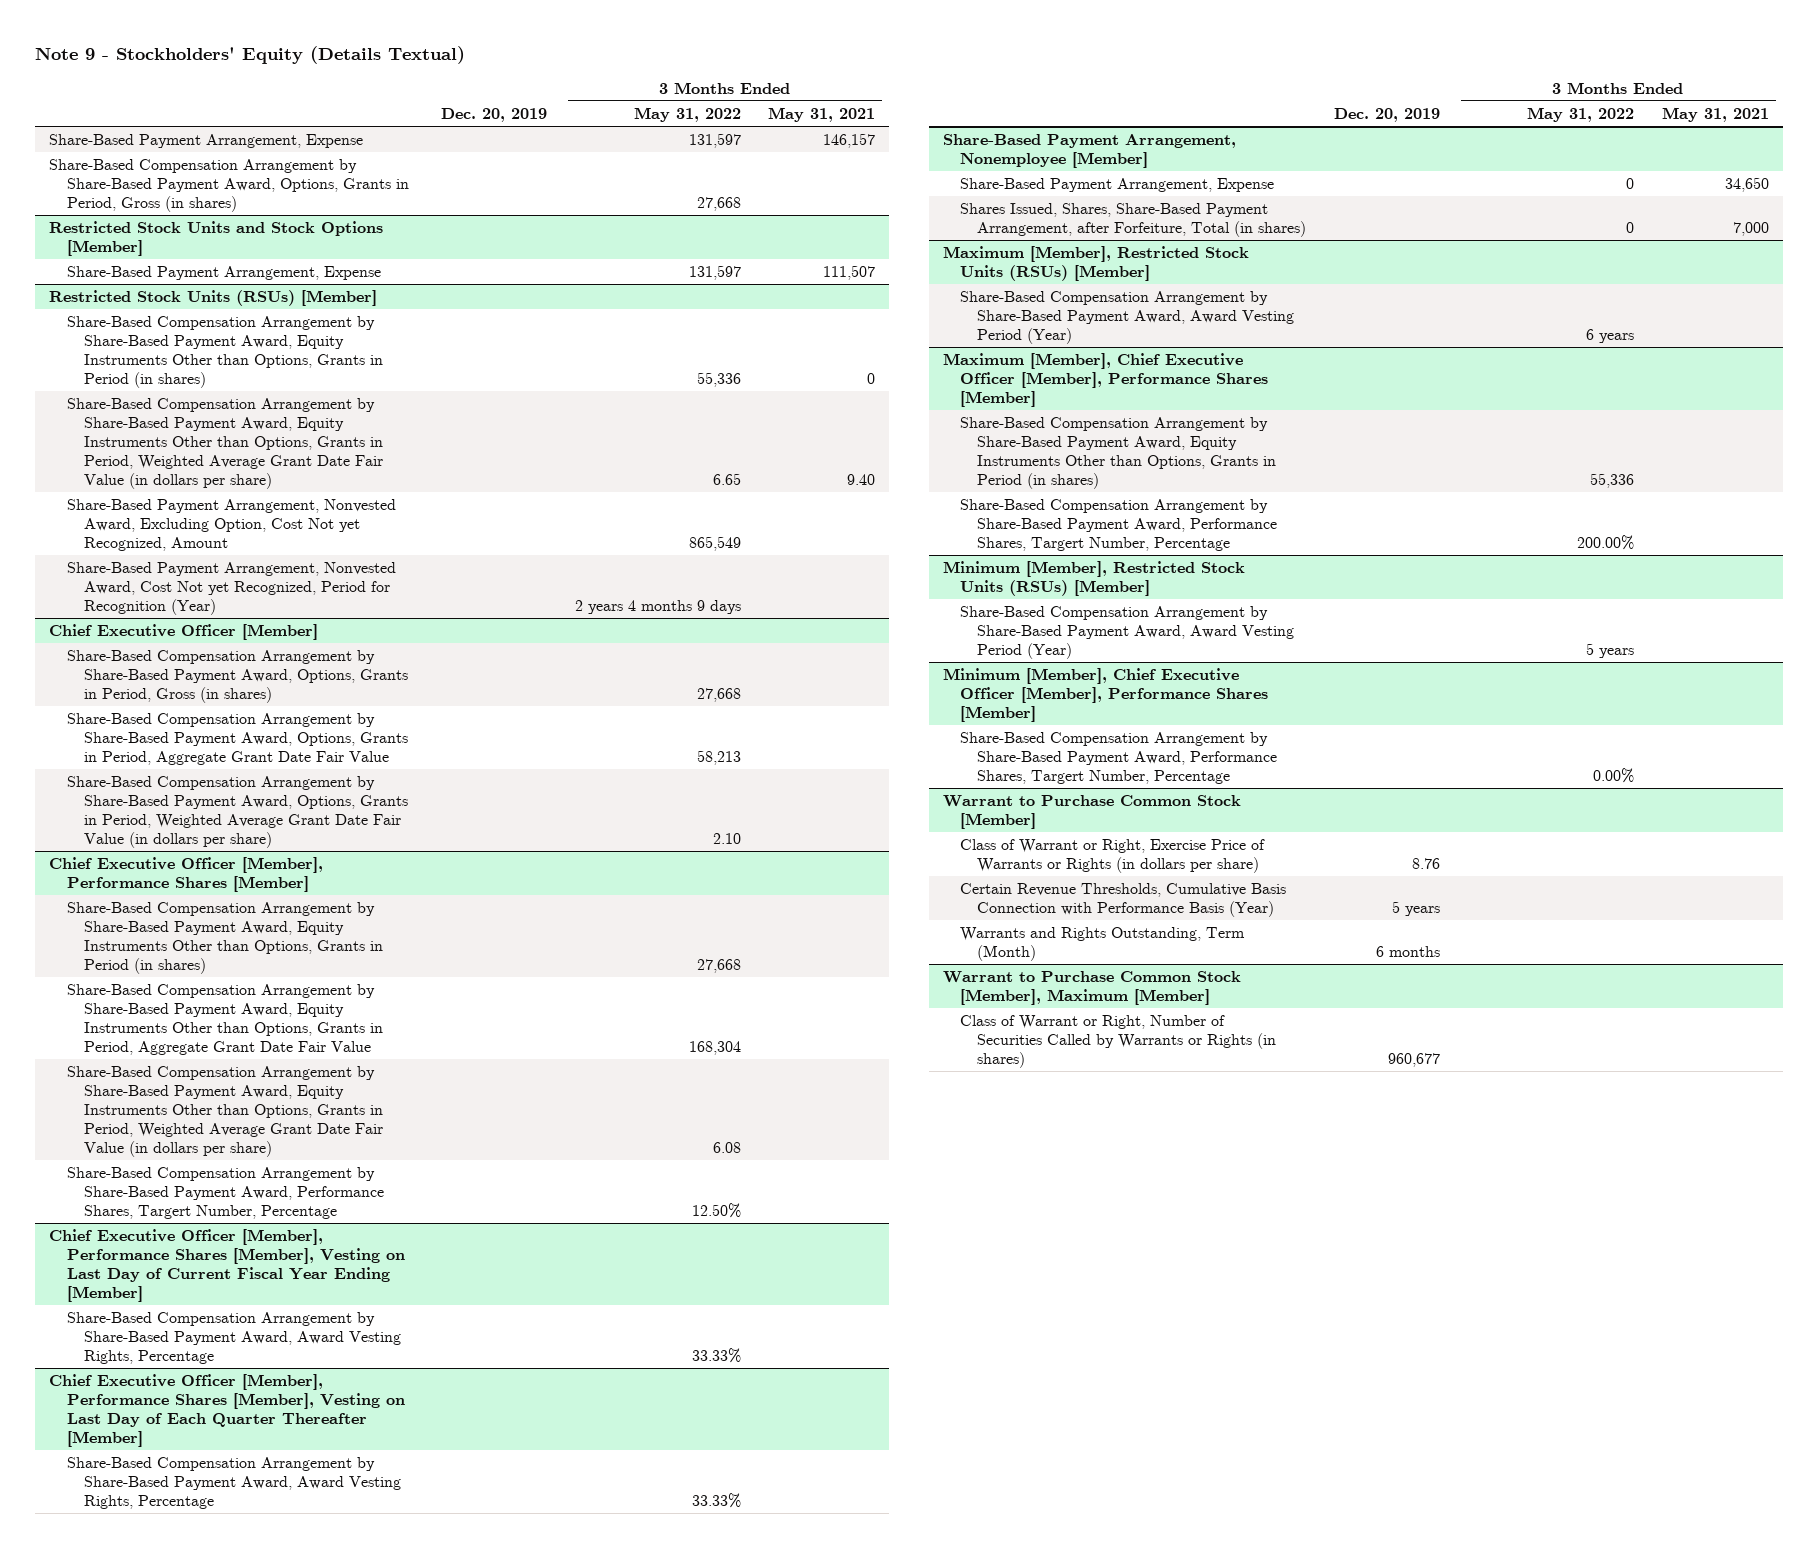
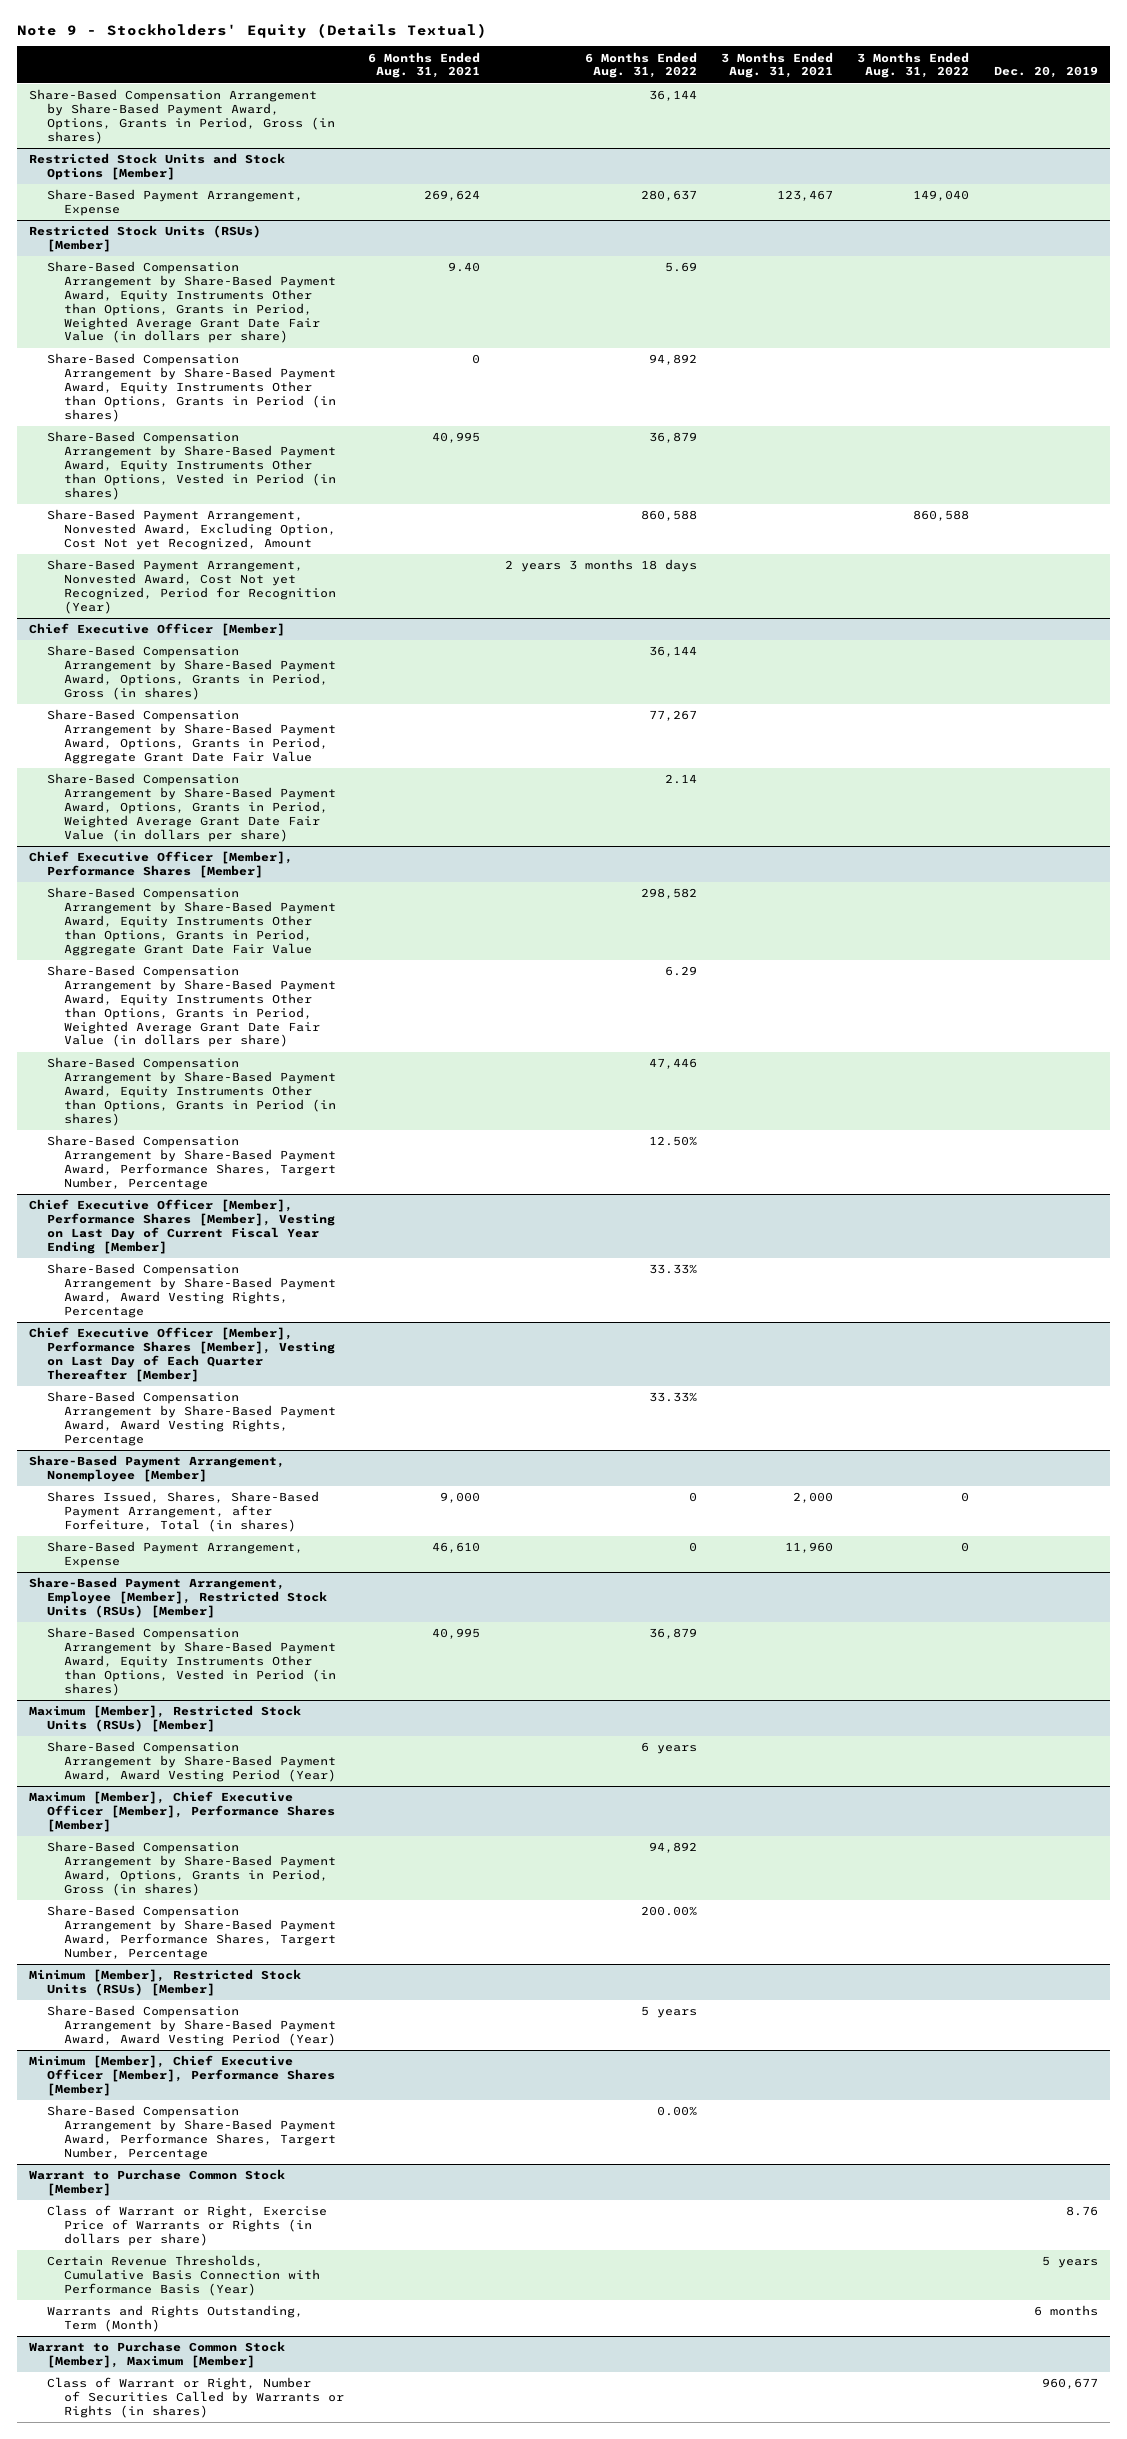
- | Dec. 20, 2019 | 3 Months Ended May 31, 2022 | 3 Months Ended May 31, 2021
+ | 6 Months Ended Aug. 31, 2021 | 6 Months Ended Aug. 31, 2022 | 3 Months Ended Aug. 31, 2021 | 3 Months Ended Aug. 31, 2022 | Dec. 20, 2019
- Share-Based Payment Arrangement, Expense | | 131,597 | 146,157
@ Restricted Stock Units (RSUs) [Member]
moved down: Share-Based Compensation Arrangement by Share-Based Payment Award, Equity Instruments Other than Options, Grants in Period (in shares) | 0 | 94,892 | | |
+ Share-Based Compensation Arrangement by Share-Based Payment Award, Equity Instruments Other than Options, Vested in Period (in shares) | 40,995 | 36,879 | | |
@ Chief Executive Officer [Member], Performance Shares [Member]
moved down: Share-Based Compensation Arrangement by Share-Based Payment Award, Equity Instruments Other than Options, Grants in Period (in shares) | | 47,446 | | |
@ Share-Based Payment Arrangement, Nonemployee [Member]
moved down: Share-Based Payment Arrangement, Expense | 46,610 | 0 | 11,960 | 0 |
+ Share-Based Payment Arrangement, Employee [Member], Restricted Stock Units (RSUs) [Member]
+ Share-Based Compensation Arrangement by Share-Based Payment Award, Equity Instruments Other than Options, Vested in Period (in shares) | 40,995 | 36,879 | | |
@ Maximum [Member], Chief Executive Officer [Member], Performance Shares [Member]
- Share-Based Compensation Arrangement by Share-Based Payment Award, Equity Instruments Other than Options, Grants in Period (in shares) | | 55,336 |
+ Share-Based Compensation Arrangement by Share-Based Payment Award, Options, Grants in Period, Gross (in shares) | | 94,892 | | |

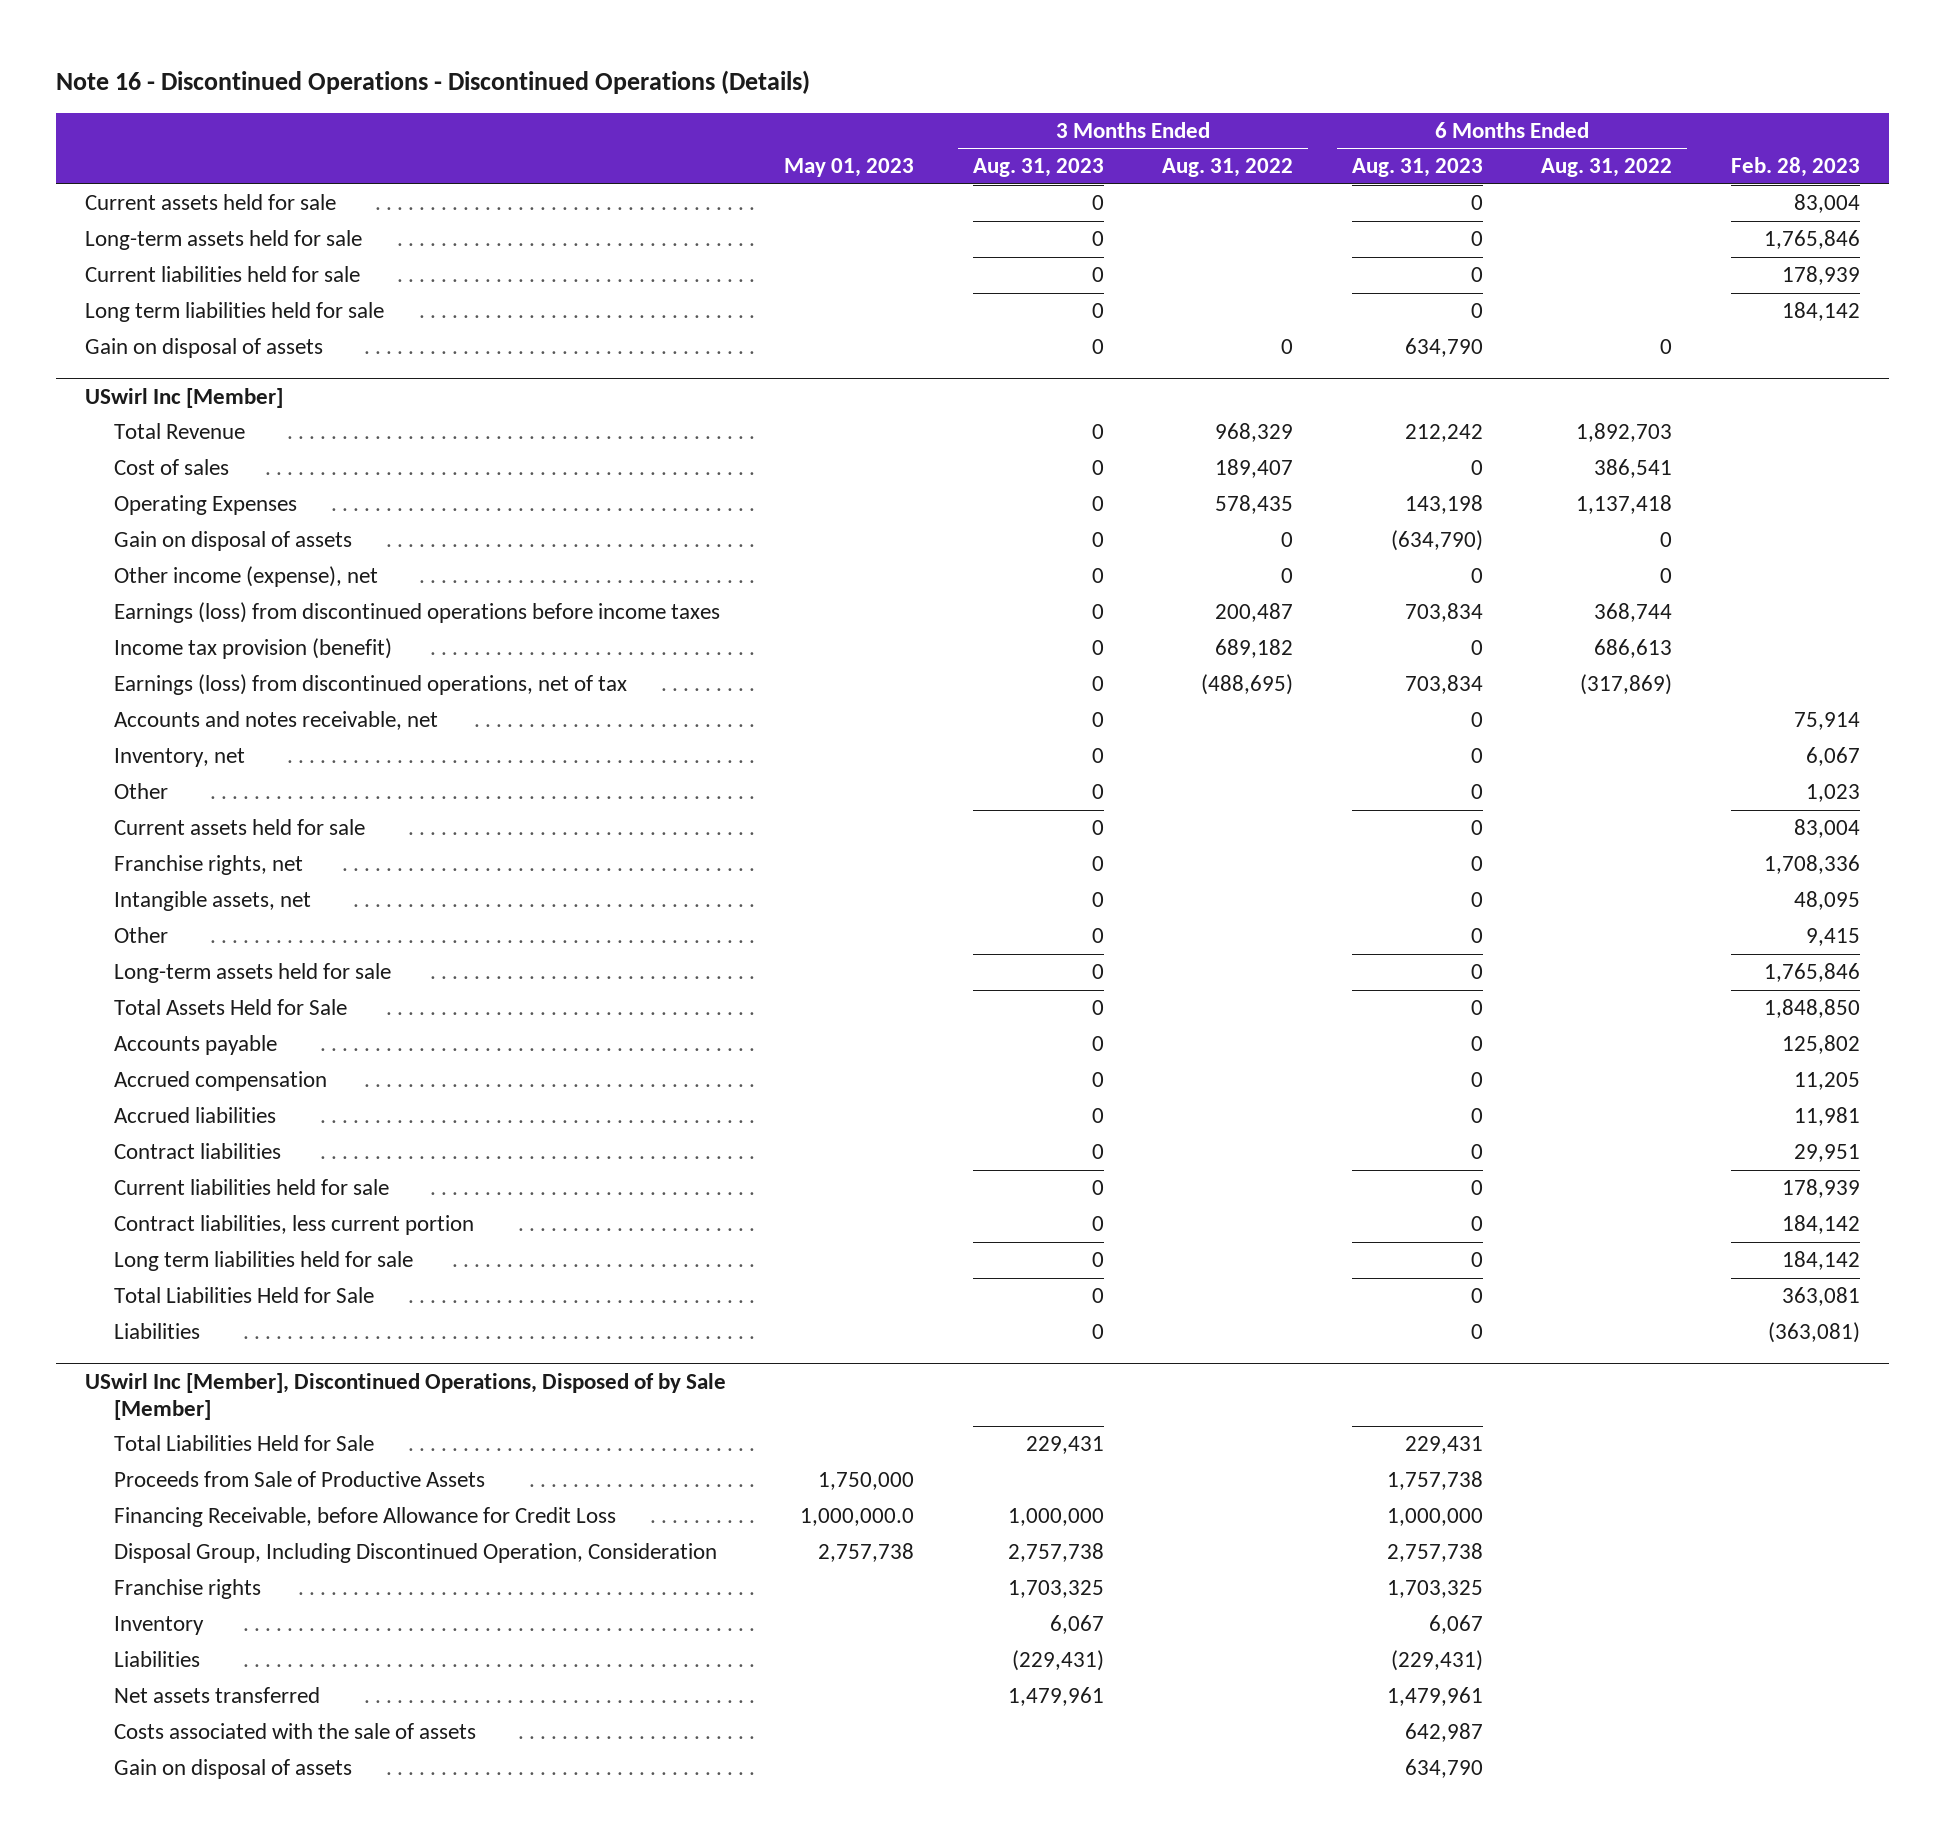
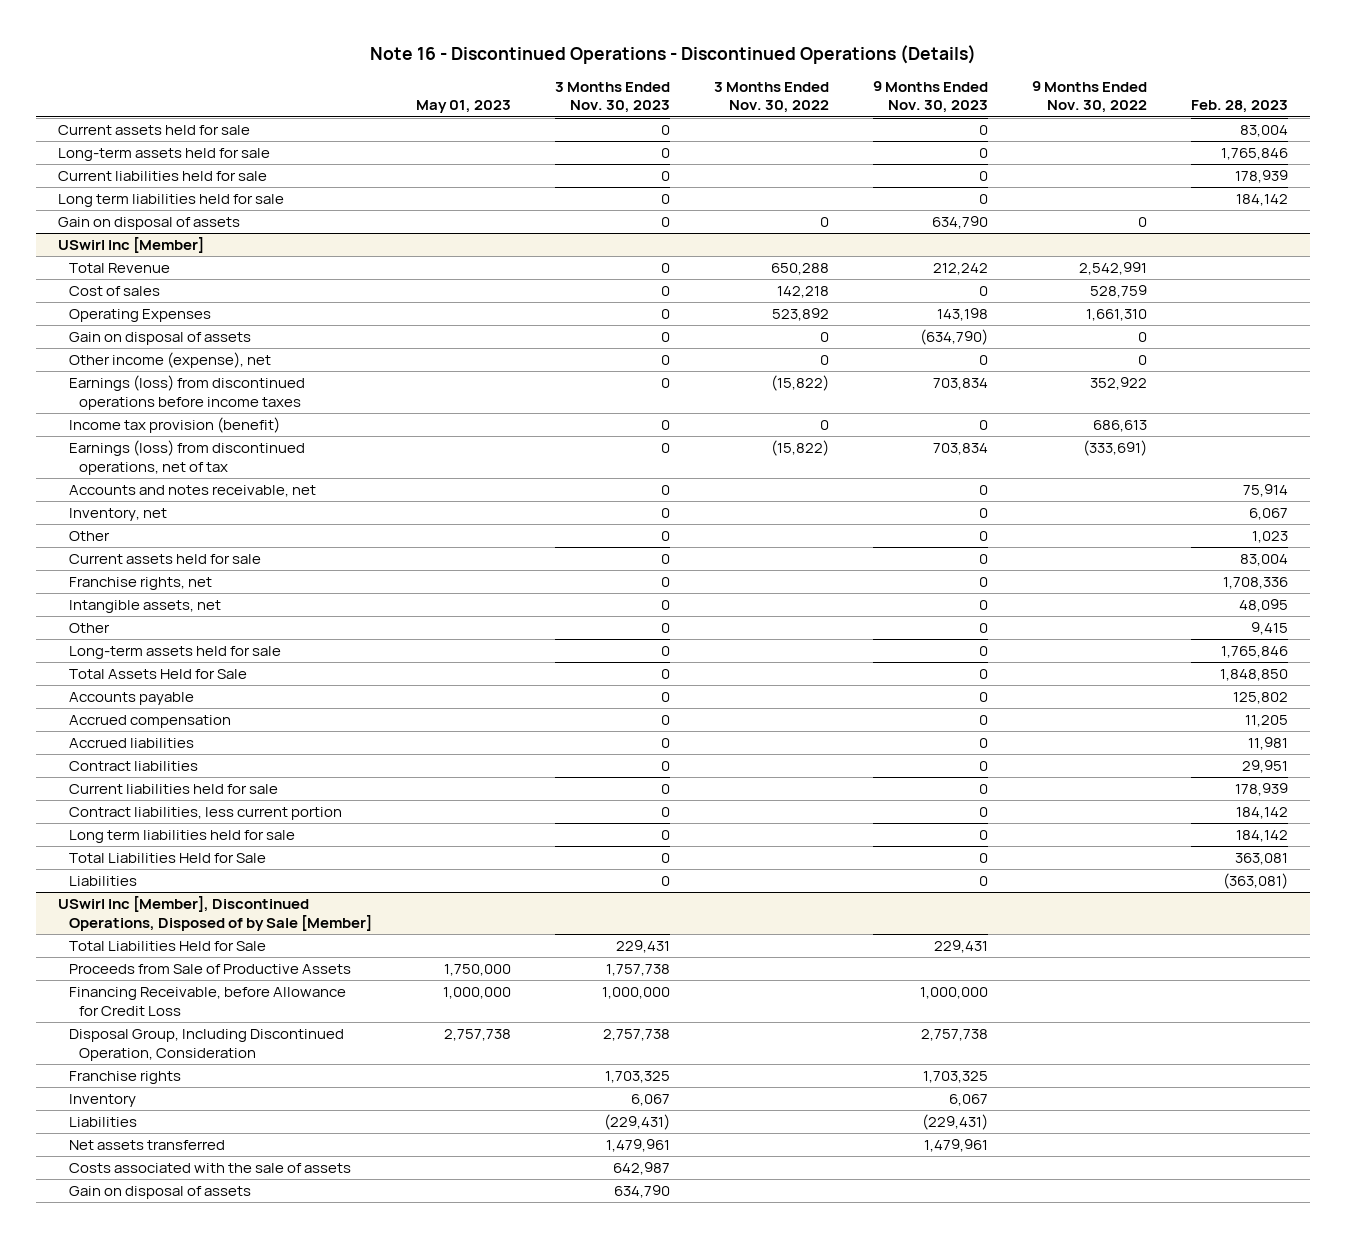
- | May 01, 2023 | 3 Months Ended Aug. 31, 2023 | 3 Months Ended Aug. 31, 2022 | 6 Months Ended Aug. 31, 2023 | 6 Months Ended Aug. 31, 2022 | Feb. 28, 2023
+ | May 01, 2023 | 3 Months Ended Nov. 30, 2023 | 3 Months Ended Nov. 30, 2022 | 9 Months Ended Nov. 30, 2023 | 9 Months Ended Nov. 30, 2022 | Feb. 28, 2023
@ USwirl Inc [Member], Discontinued Operations, Disposed of by Sale [Member]
- Financing Receivable, before Allowance for Credit Loss | 1,000,000.0 | 1,000,000 | | 1,000,000 | |
+ Financing Receivable, before Allowance for Credit Loss | 1,000,000 | 1,000,000 | | 1,000,000 | |

